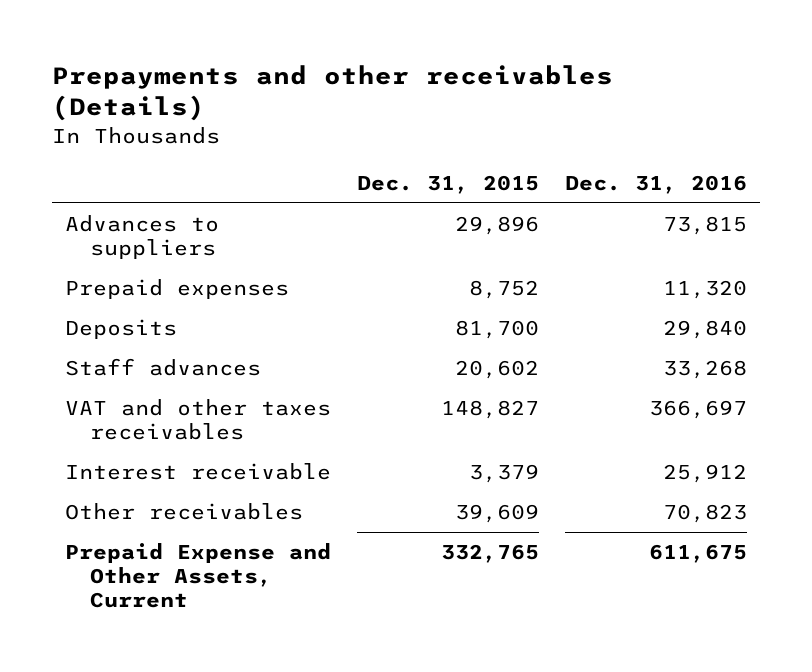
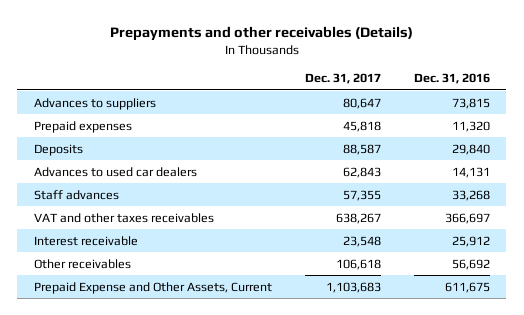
- | Dec. 31, 2015 | Dec. 31, 2016
+ | Dec. 31, 2017 | Dec. 31, 2016
+ Advances to used car dealers | 62,843 | 14,131
- Other receivables | 39,609 | 70,823
+ Other receivables | 106,618 | 56,692

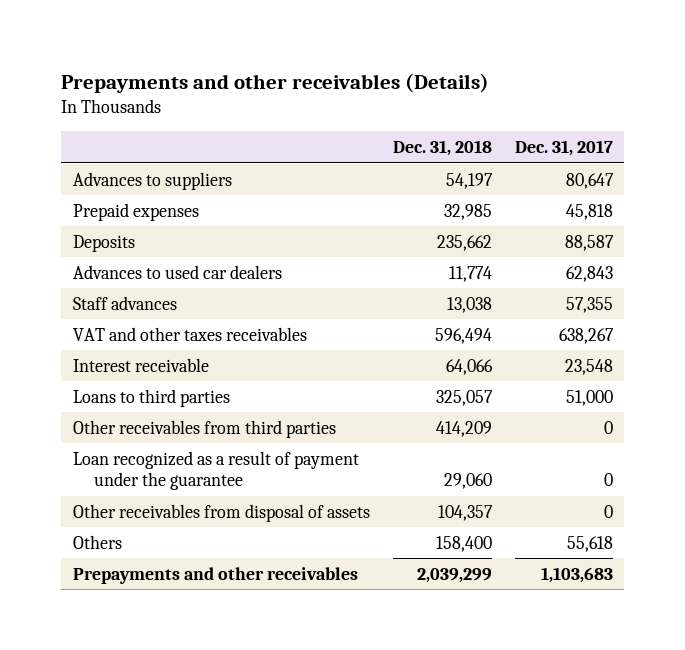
- | Dec. 31, 2017 | Dec. 31, 2016
+ | Dec. 31, 2018 | Dec. 31, 2017
- Other receivables | 106,618 | 56,692
- Prepaid Expense and Other Assets, Current | 1,103,683 | 611,675
+ Loans to third parties | 325,057 | 51,000
+ Other receivables from third parties | 414,209 | 0
+ Loan recognized as a result of payment under the guarantee | 29,060 | 0
+ Other receivables from disposal of assets | 104,357 | 0
+ Others | 158,400 | 55,618
+ Prepayments and other receivables | 2,039,299 | 1,103,683

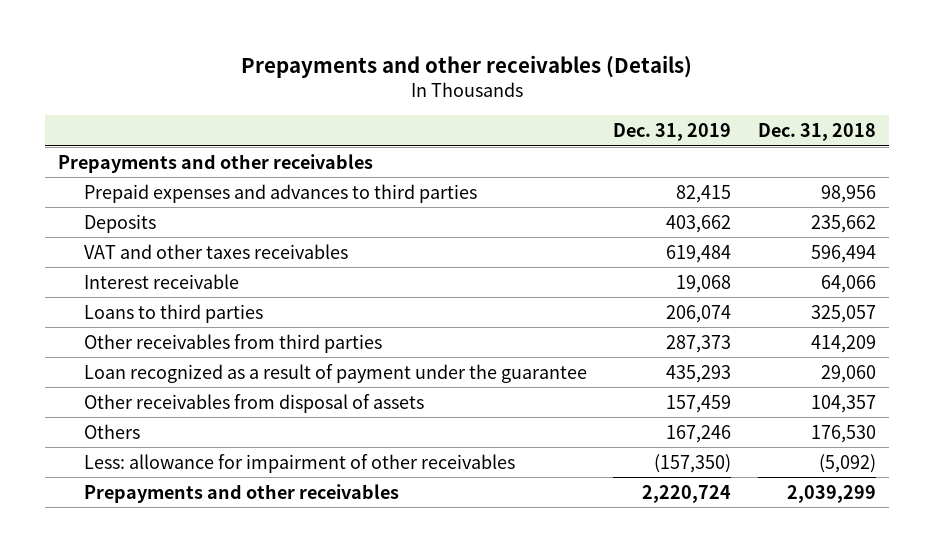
- | Dec. 31, 2018 | Dec. 31, 2017
+ | Dec. 31, 2019 | Dec. 31, 2018
- Advances to suppliers | 54,197 | 80,647
- Prepaid expenses | 32,985 | 45,818
+ Prepayments and other receivables
+ Prepaid expenses and advances to third parties | 82,415 | 98,956
- Advances to used car dealers | 11,774 | 62,843
- Staff advances | 13,038 | 57,355
- Others | 158,400 | 55,618
+ Others | 167,246 | 176,530
+ Less: allowance for impairment of other receivables | (157,350) | (5,092)

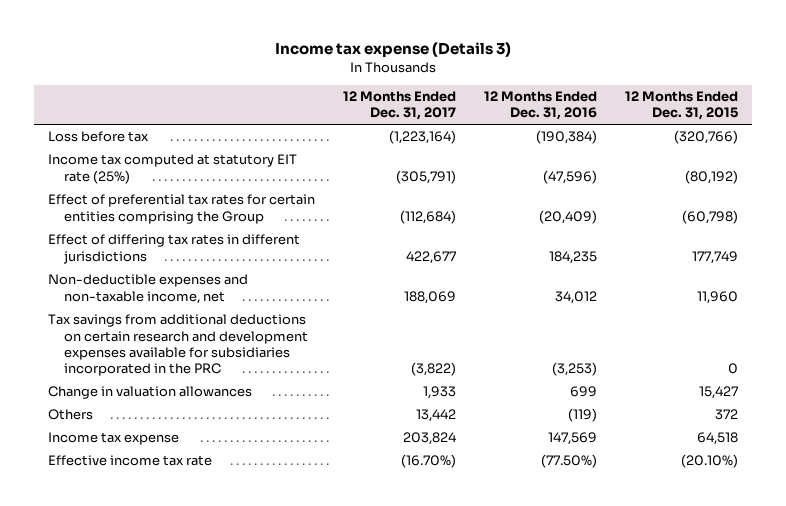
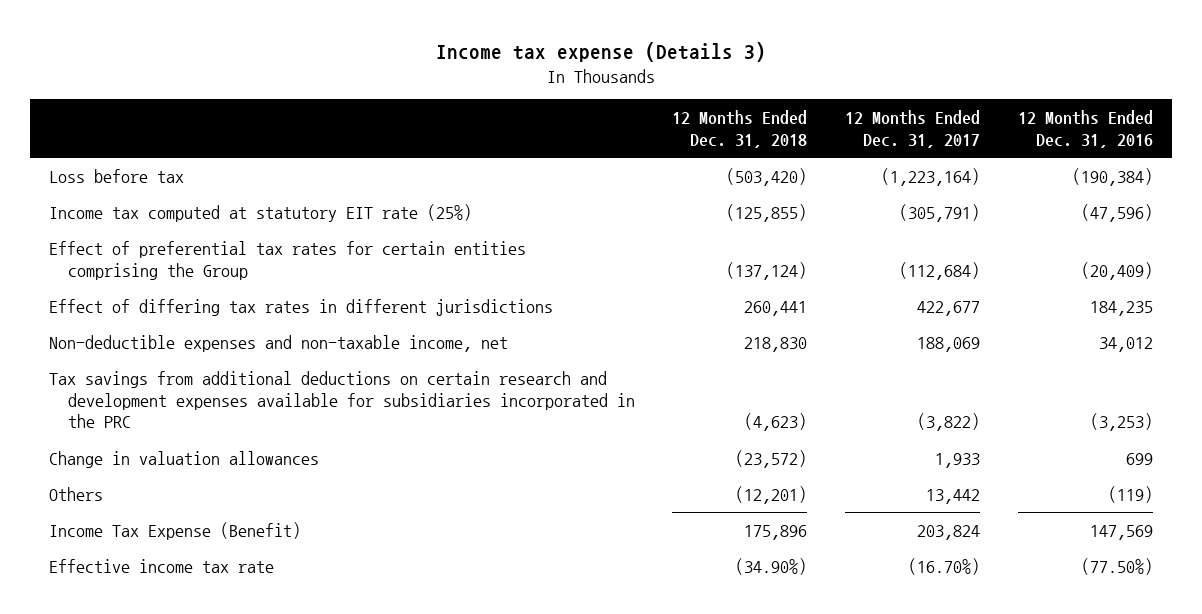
- | 12 Months Ended Dec. 31, 2017 | 12 Months Ended Dec. 31, 2016 | 12 Months Ended Dec. 31, 2015
+ | 12 Months Ended Dec. 31, 2018 | 12 Months Ended Dec. 31, 2017 | 12 Months Ended Dec. 31, 2016
- Income tax expense | 203,824 | 147,569 | 64,518
+ Income Tax Expense (Benefit) | 175,896 | 203,824 | 147,569

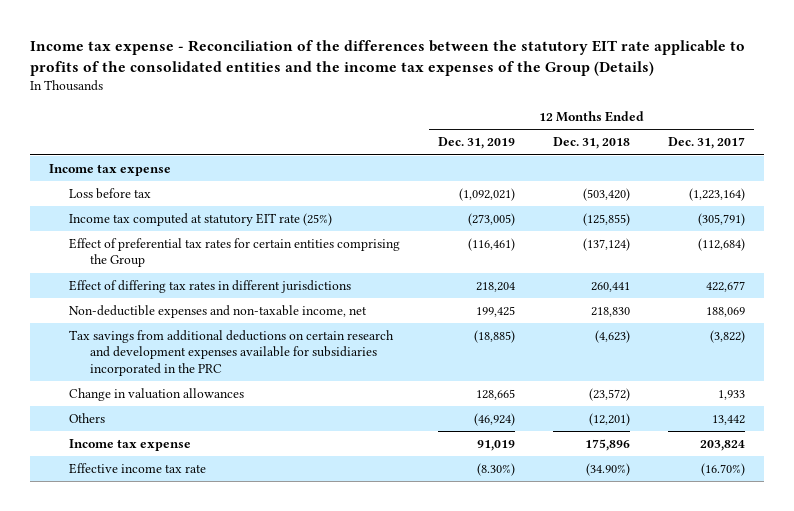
- Income tax expense (Details 3)
+ Income tax expense - Reconciliation of the differences between the statutory EIT rate applicable to profits of the consolidated entities and the income tax expenses of the Group (Details)
- | 12 Months Ended Dec. 31, 2018 | 12 Months Ended Dec. 31, 2017 | 12 Months Ended Dec. 31, 2016
+ | 12 Months Ended Dec. 31, 2019 | 12 Months Ended Dec. 31, 2018 | 12 Months Ended Dec. 31, 2017
+ Income tax expense
- Income Tax Expense (Benefit) | 175,896 | 203,824 | 147,569
+ Income tax expense | 91,019 | 175,896 | 203,824

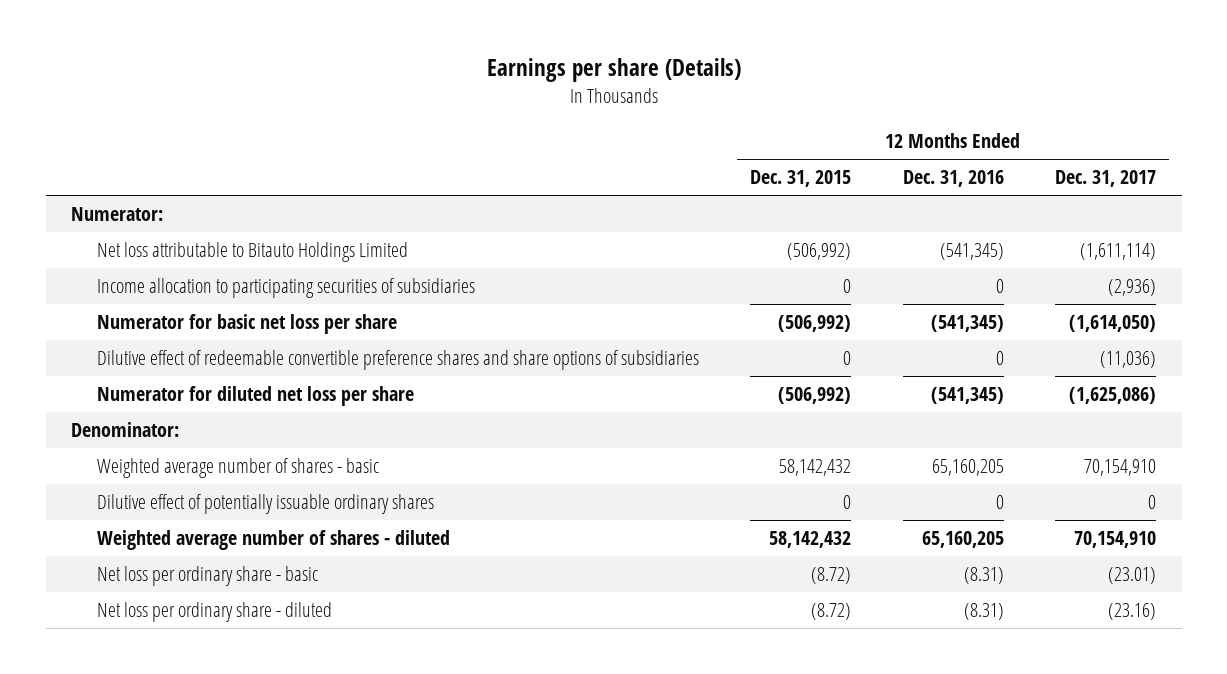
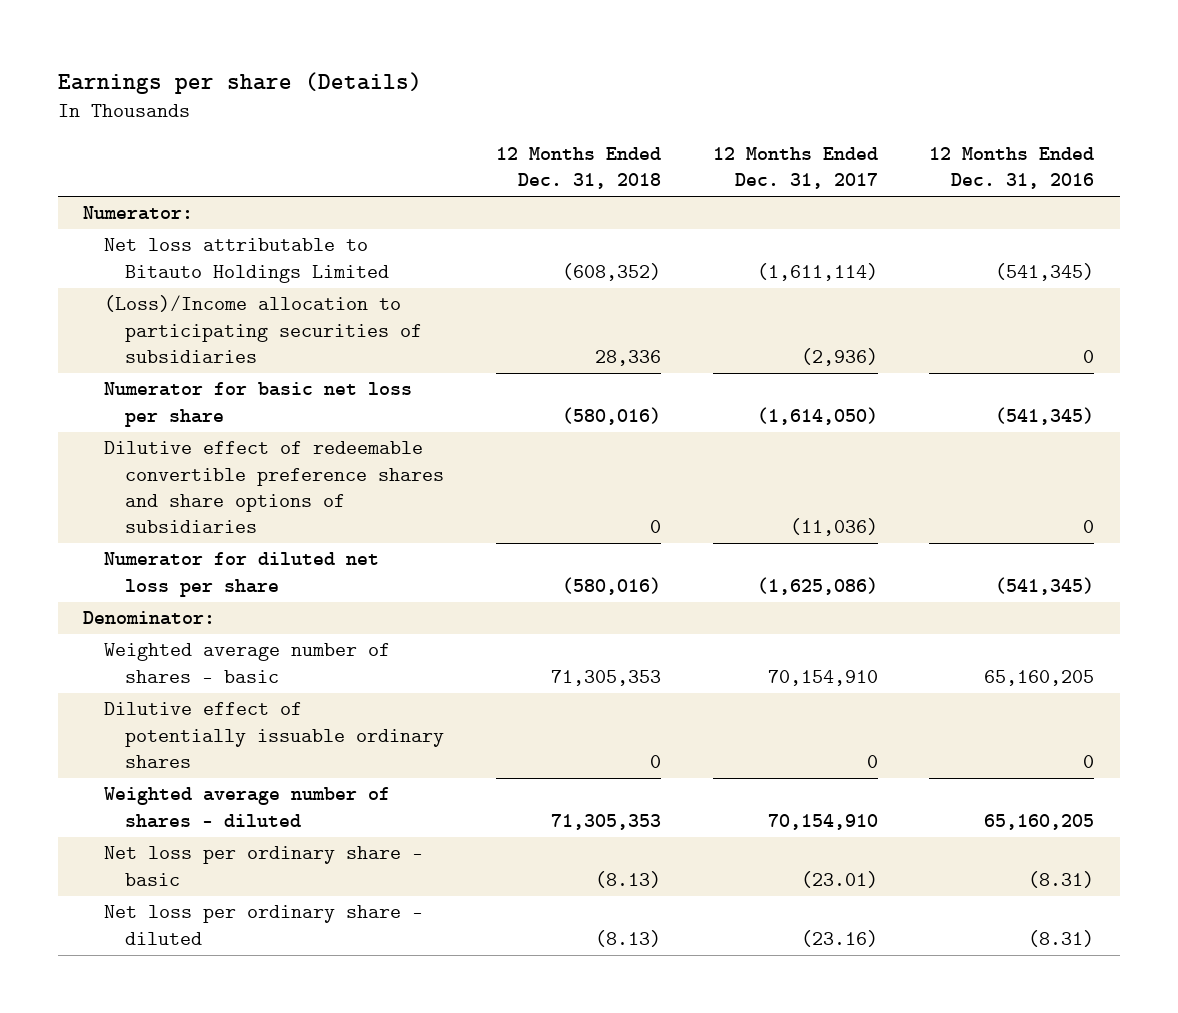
- | 12 Months Ended Dec. 31, 2015 | 12 Months Ended Dec. 31, 2016 | 12 Months Ended Dec. 31, 2017
+ | 12 Months Ended Dec. 31, 2018 | 12 Months Ended Dec. 31, 2017 | 12 Months Ended Dec. 31, 2016
- Income allocation to participating securities of subsidiaries | 0 | 0 | (2,936)
+ (Loss)/Income allocation to participating securities of subsidiaries | 28,336 | (2,936) | 0

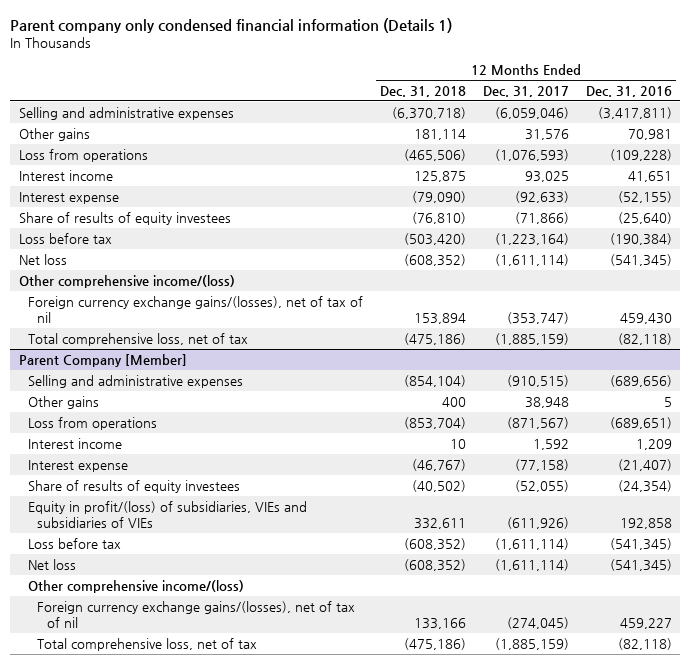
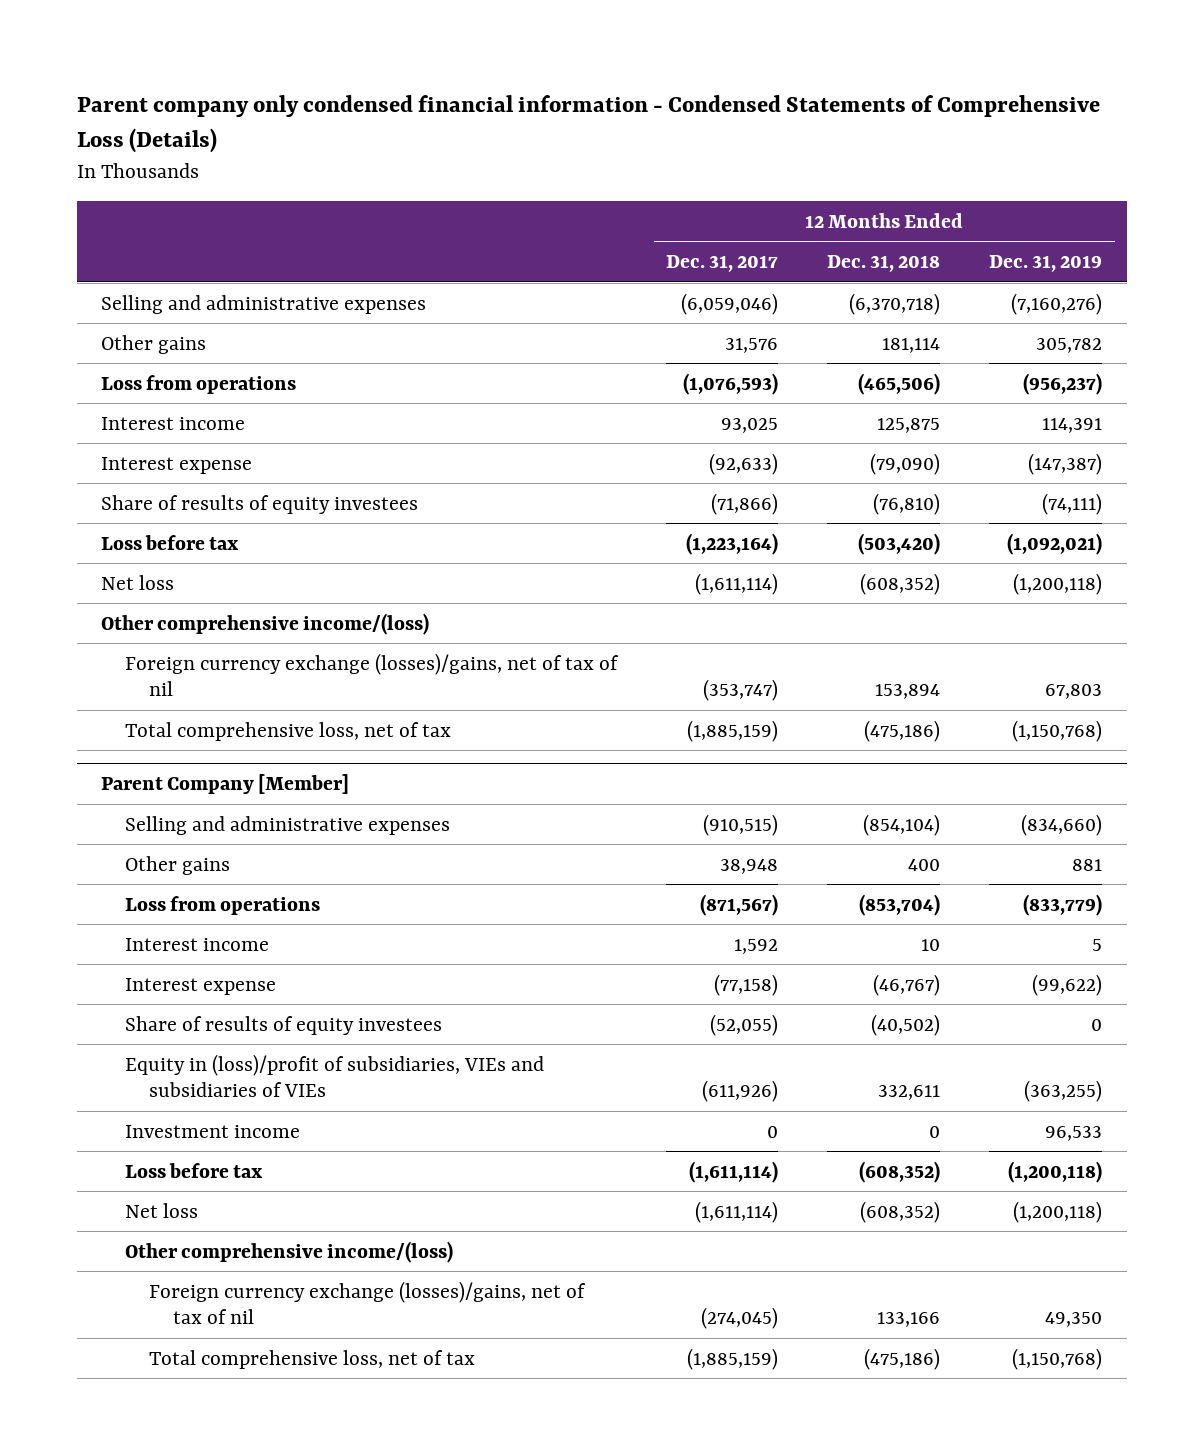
- Parent company only condensed financial information (Details 1)
+ Parent company only condensed financial information - Condensed Statements of Comprehensive Loss (Details)
- | 12 Months Ended Dec. 31, 2018 | 12 Months Ended Dec. 31, 2017 | 12 Months Ended Dec. 31, 2016
+ | 12 Months Ended Dec. 31, 2017 | 12 Months Ended Dec. 31, 2018 | 12 Months Ended Dec. 31, 2019
- Foreign currency exchange gains/(losses), net of tax of nil | 153,894 | (353,747) | 459,430
+ Foreign currency exchange (losses)/gains, net of tax of nil | (353,747) | 153,894 | 67,803
@ Parent Company [Member]
- Equity in profit/(loss) of subsidiaries, VIEs and subsidiaries of VIEs | 332,611 | (611,926) | 192,858
+ Equity in (loss)/profit of subsidiaries, VIEs and subsidiaries of VIEs | (611,926) | 332,611 | (363,255)
+ Investment income | 0 | 0 | 96,533
- Foreign currency exchange gains/(losses), net of tax of nil | 133,166 | (274,045) | 459,227
+ Foreign currency exchange (losses)/gains, net of tax of nil | (274,045) | 133,166 | 49,350

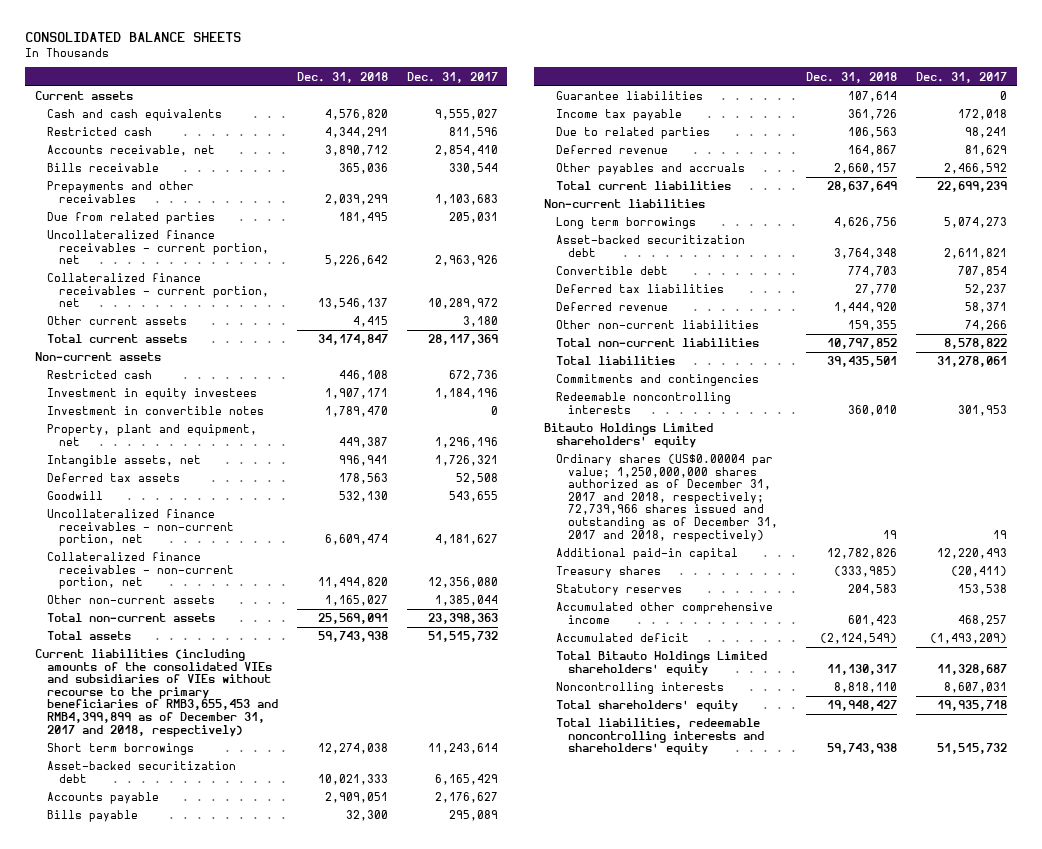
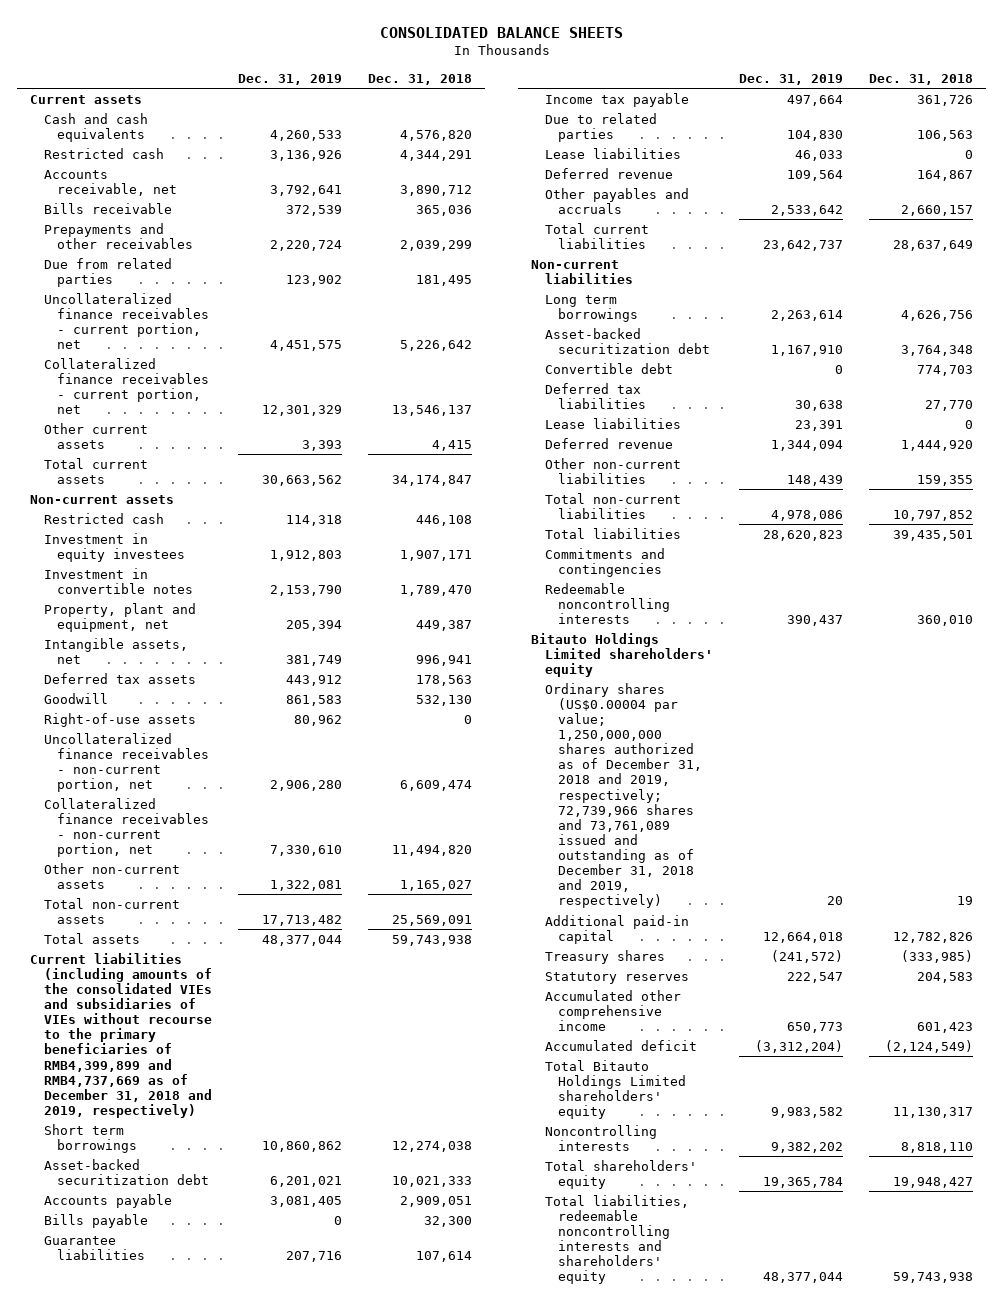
- | Dec. 31, 2018 | Dec. 31, 2017
+ | Dec. 31, 2019 | Dec. 31, 2018
+ Right-of-use assets | 80,962 | 0
- Current liabilities (including amounts of the consolidated VIEs and subsidiaries of VIEs without recourse to the primary beneficiaries of RMB3,655,453 and RMB4,399,899 as of December 31, 2017 and 2018, respectively)
+ Current liabilities (including amounts of the consolidated VIEs and subsidiaries of VIEs without recourse to the primary beneficiaries of RMB4,399,899 and RMB4,737,669 as of December 31, 2018 and 2019, respectively)
+ Lease liabilities | 46,033 | 0
+ Lease liabilities | 23,391 | 0
- Ordinary shares (US$0.00004 par value; 1,250,000,000 shares authorized as of December 31, 2017 and 2018, respectively; 72,739,966 shares issued and outstanding as of December 31, 2017 and 2018, respectively) | 19 | 19
+ Ordinary shares (US$0.00004 par value; 1,250,000,000 shares authorized as of December 31, 2018 and 2019, respectively; 72,739,966 shares and 73,761,089 issued and outstanding as of December 31, 2018 and 2019, respectively) | 20 | 19

